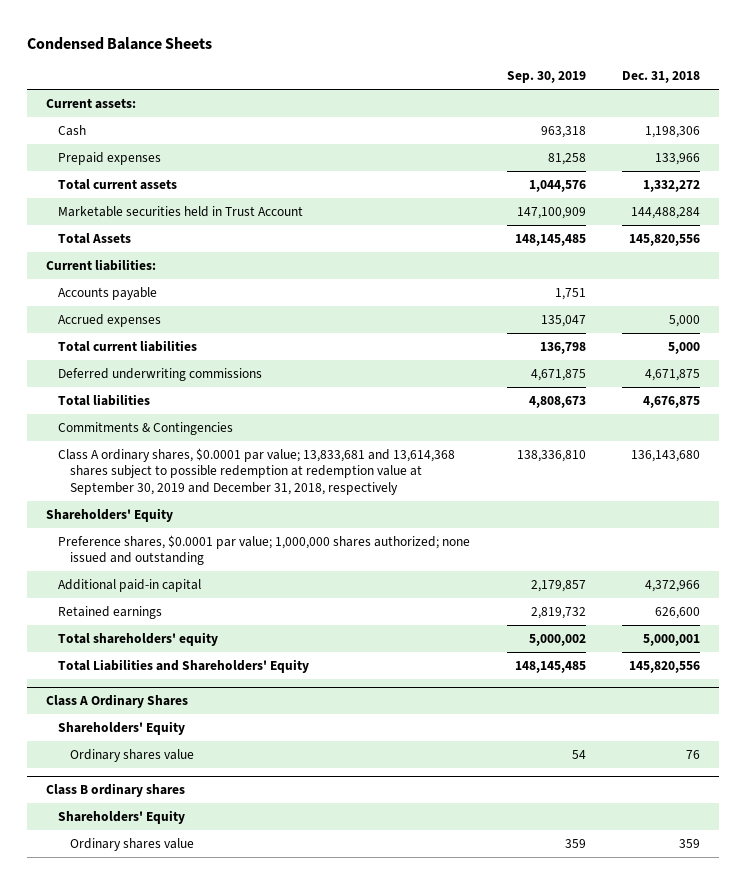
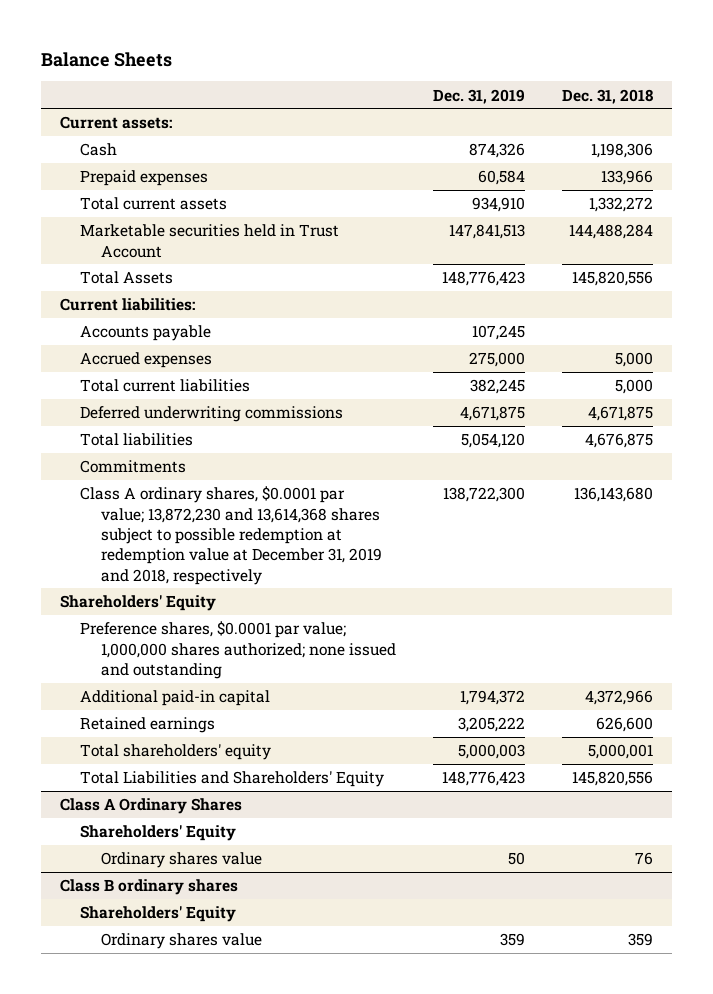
- Condensed Balance Sheets
+ Balance Sheets
- | Sep. 30, 2019 | Dec. 31, 2018
+ | Dec. 31, 2019 | Dec. 31, 2018
- Commitments & Contingencies
- Class A ordinary shares, $0.0001 par value; 13,833,681 and 13,614,368 shares subject to possible redemption at redemption value at September 30, 2019 and December 31, 2018, respectively | 138,336,810 | 136,143,680
+ Commitments
+ Class A ordinary shares, $0.0001 par value; 13,872,230 and 13,614,368 shares subject to possible redemption at redemption value at December 31, 2019 and 2018, respectively | 138,722,300 | 136,143,680

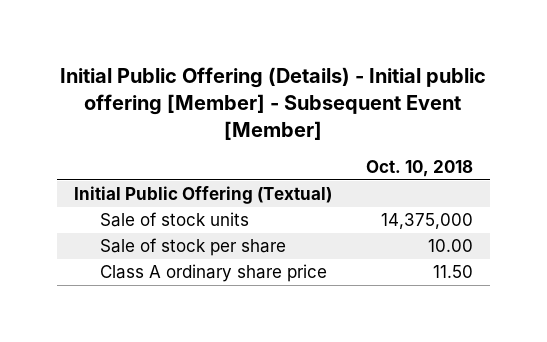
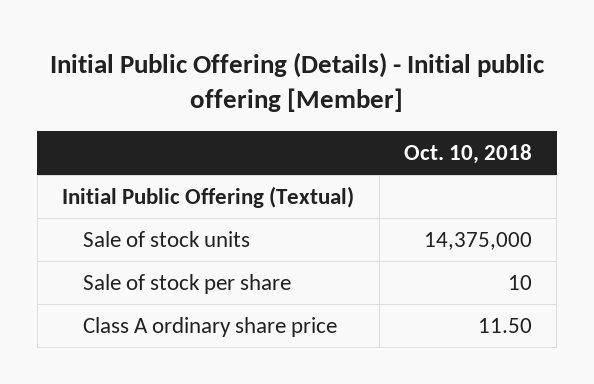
- Initial Public Offering (Details) - Initial public offering [Member] - Subsequent Event [Member]
+ Initial Public Offering (Details) - Initial public offering [Member]
- Sale of stock per share | 10.00
+ Sale of stock per share | 10

